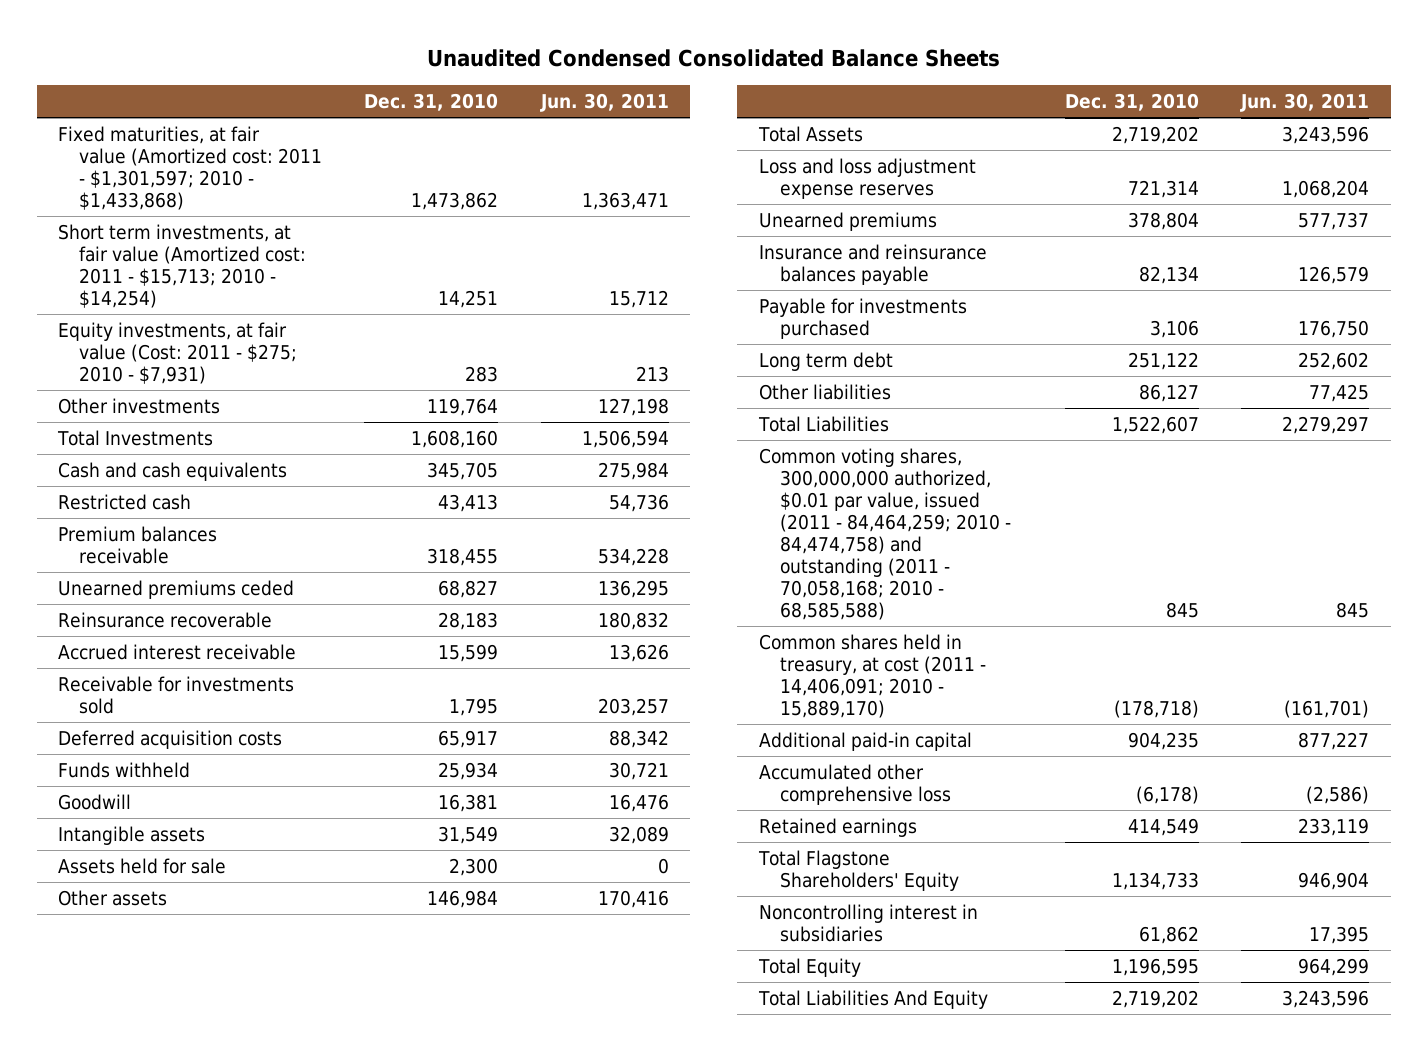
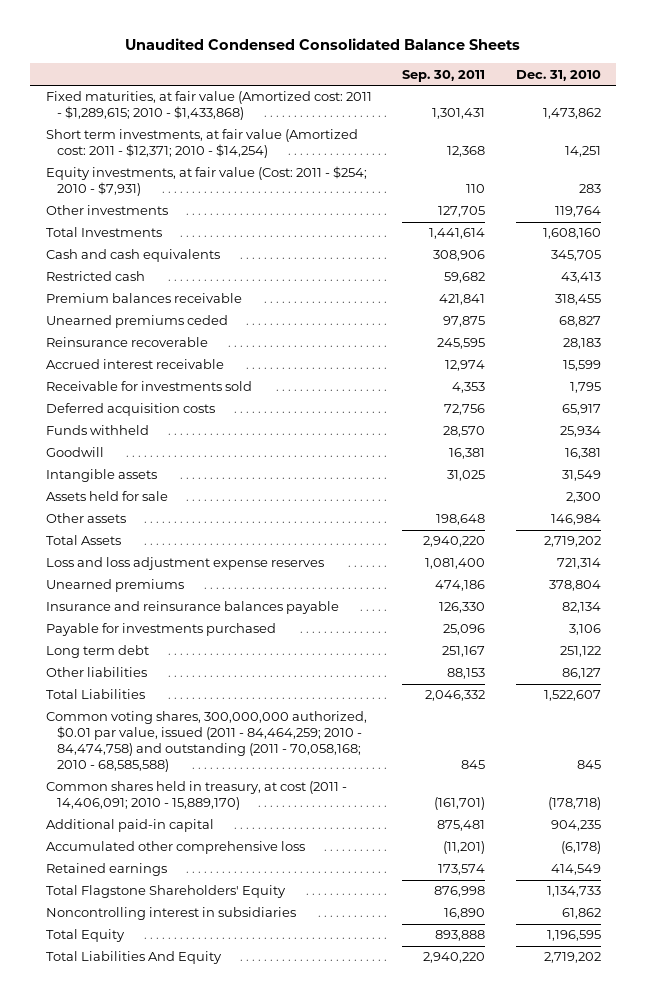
- | Dec. 31, 2010 | Jun. 30, 2011
+ | Sep. 30, 2011 | Dec. 31, 2010
- Fixed maturities, at fair value (Amortized cost: 2011 - $1,301,597; 2010 - $1,433,868) | 1,473,862 | 1,363,471
- Short term investments, at fair value (Amortized cost: 2011 - $15,713; 2010 - $14,254) | 14,251 | 15,712
- Equity investments, at fair value (Cost: 2011 - $275; 2010 - $7,931) | 283 | 213
+ Fixed maturities, at fair value (Amortized cost: 2011 - $1,289,615; 2010 - $1,433,868) | 1,301,431 | 1,473,862
+ Short term investments, at fair value (Amortized cost: 2011 - $12,371; 2010 - $14,254) | 12,368 | 14,251
+ Equity investments, at fair value (Cost: 2011 - $254; 2010 - $7,931) | 110 | 283

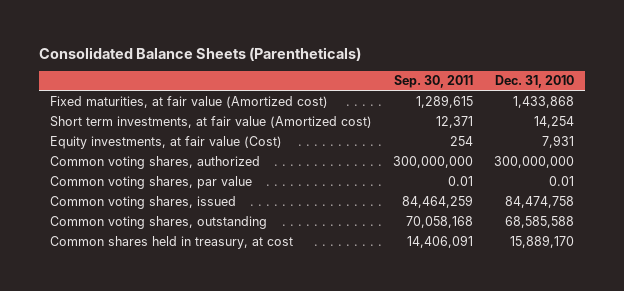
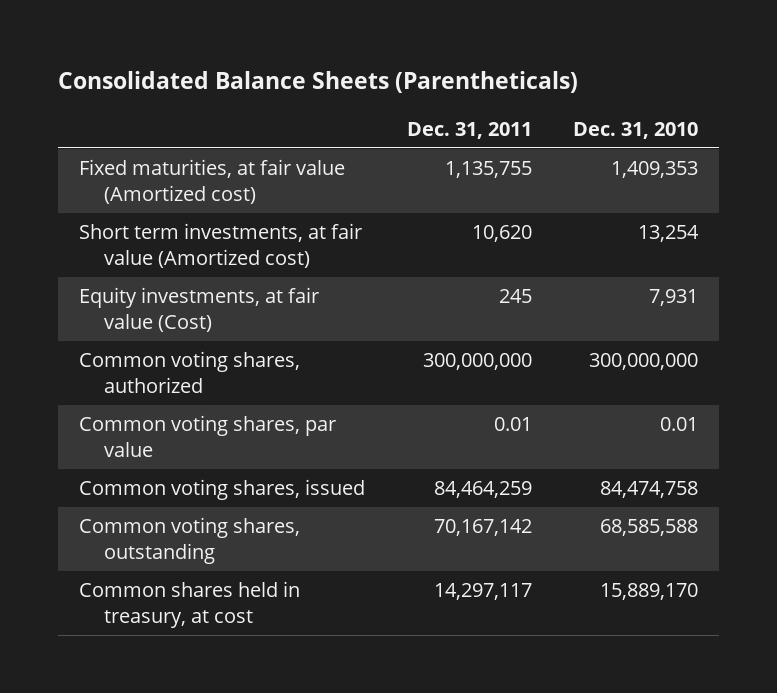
- | Sep. 30, 2011 | Dec. 31, 2010
+ | Dec. 31, 2011 | Dec. 31, 2010
- Fixed maturities, at fair value (Amortized cost) | 1,289,615 | 1,433,868
- Short term investments, at fair value (Amortized cost) | 12,371 | 14,254
+ Fixed maturities, at fair value (Amortized cost) | 1,135,755 | 1,409,353
+ Short term investments, at fair value (Amortized cost) | 10,620 | 13,254

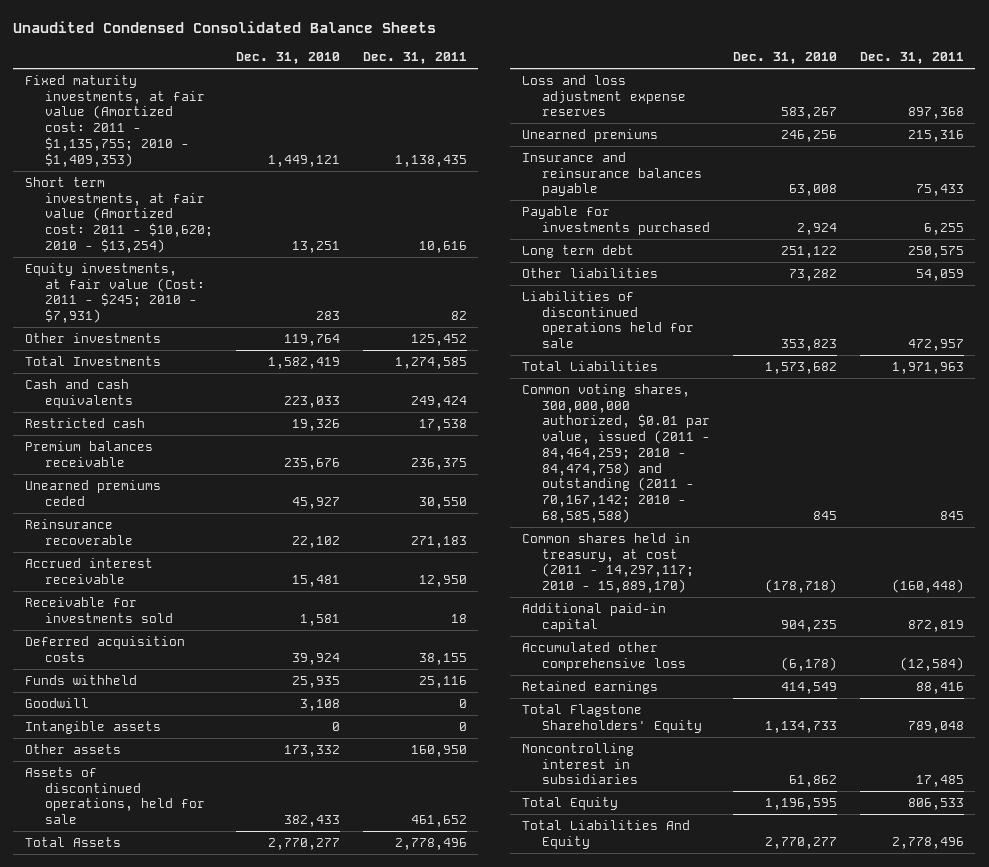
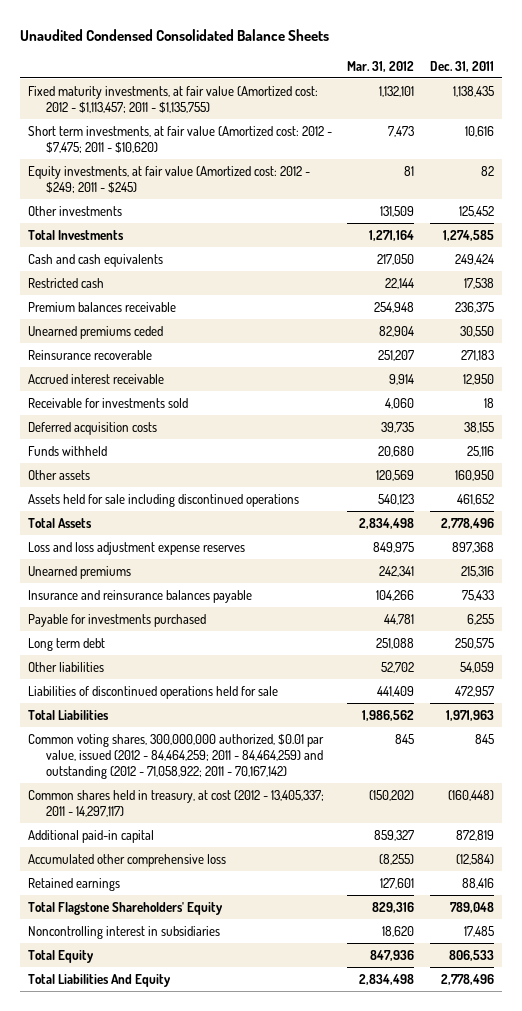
- | Dec. 31, 2010 | Dec. 31, 2011
+ | Mar. 31, 2012 | Dec. 31, 2011
- Fixed maturity investments, at fair value (Amortized cost: 2011 - $1,135,755; 2010 - $1,409,353) | 1,449,121 | 1,138,435
- Short term investments, at fair value (Amortized cost: 2011 - $10,620; 2010 - $13,254) | 13,251 | 10,616
- Equity investments, at fair value (Cost: 2011 - $245; 2010 - $7,931) | 283 | 82
+ Fixed maturity investments, at fair value (Amortized cost: 2012 - $1,113,457; 2011 - $1,135,755) | 1,132,101 | 1,138,435
+ Short term investments, at fair value (Amortized cost: 2012 - $7,475; 2011 - $10,620) | 7,473 | 10,616
+ Equity investments, at fair value (Amortized cost: 2012 - $249; 2011 - $245) | 81 | 82
- Goodwill | 3,108 | 0
- Intangible assets | 0 | 0
- Assets of discontinued operations, held for sale | 382,433 | 461,652
+ Assets held for sale including discontinued operations | 540,123 | 461,652
- Common voting shares, 300,000,000 authorized, $0.01 par value, issued (2011 - 84,464,259; 2010 - 84,474,758) and outstanding (2011 - 70,167,142; 2010 - 68,585,588) | 845 | 845
- Common shares held in treasury, at cost (2011 - 14,297,117; 2010 - 15,889,170) | (178,718) | (160,448)
+ Common voting shares, 300,000,000 authorized, $0.01 par value, issued (2012 - 84,464,259; 2011 - 84,464,259) and outstanding (2012 - 71,058,922; 2011 - 70,167,142) | 845 | 845
+ Common shares held in treasury, at cost (2012 - 13,405,337; 2011 - 14,297,117) | (150,202) | (160,448)

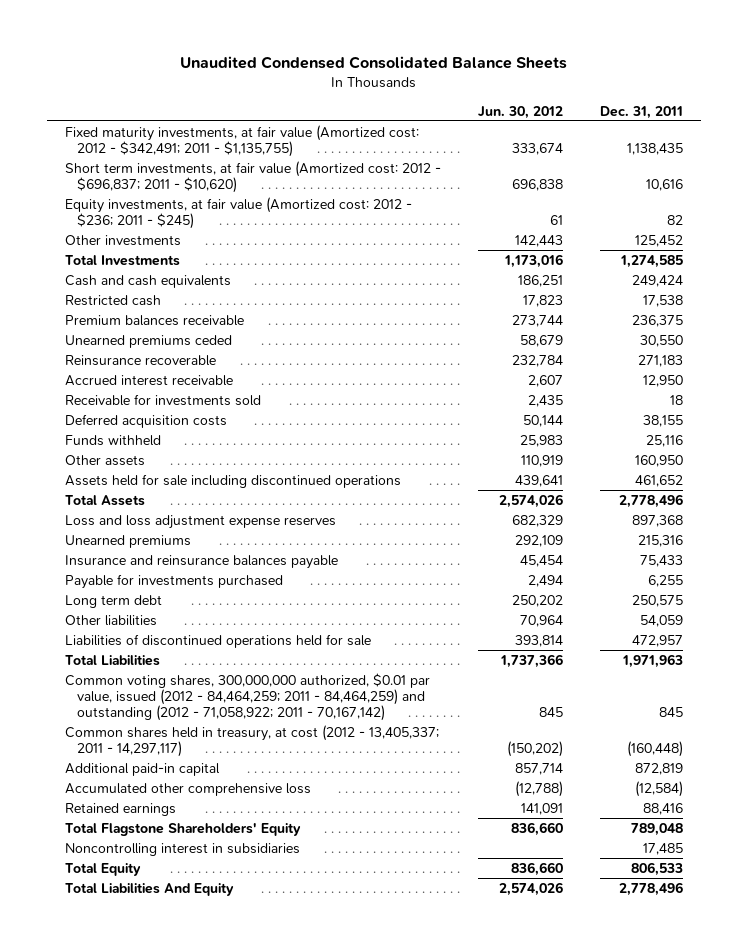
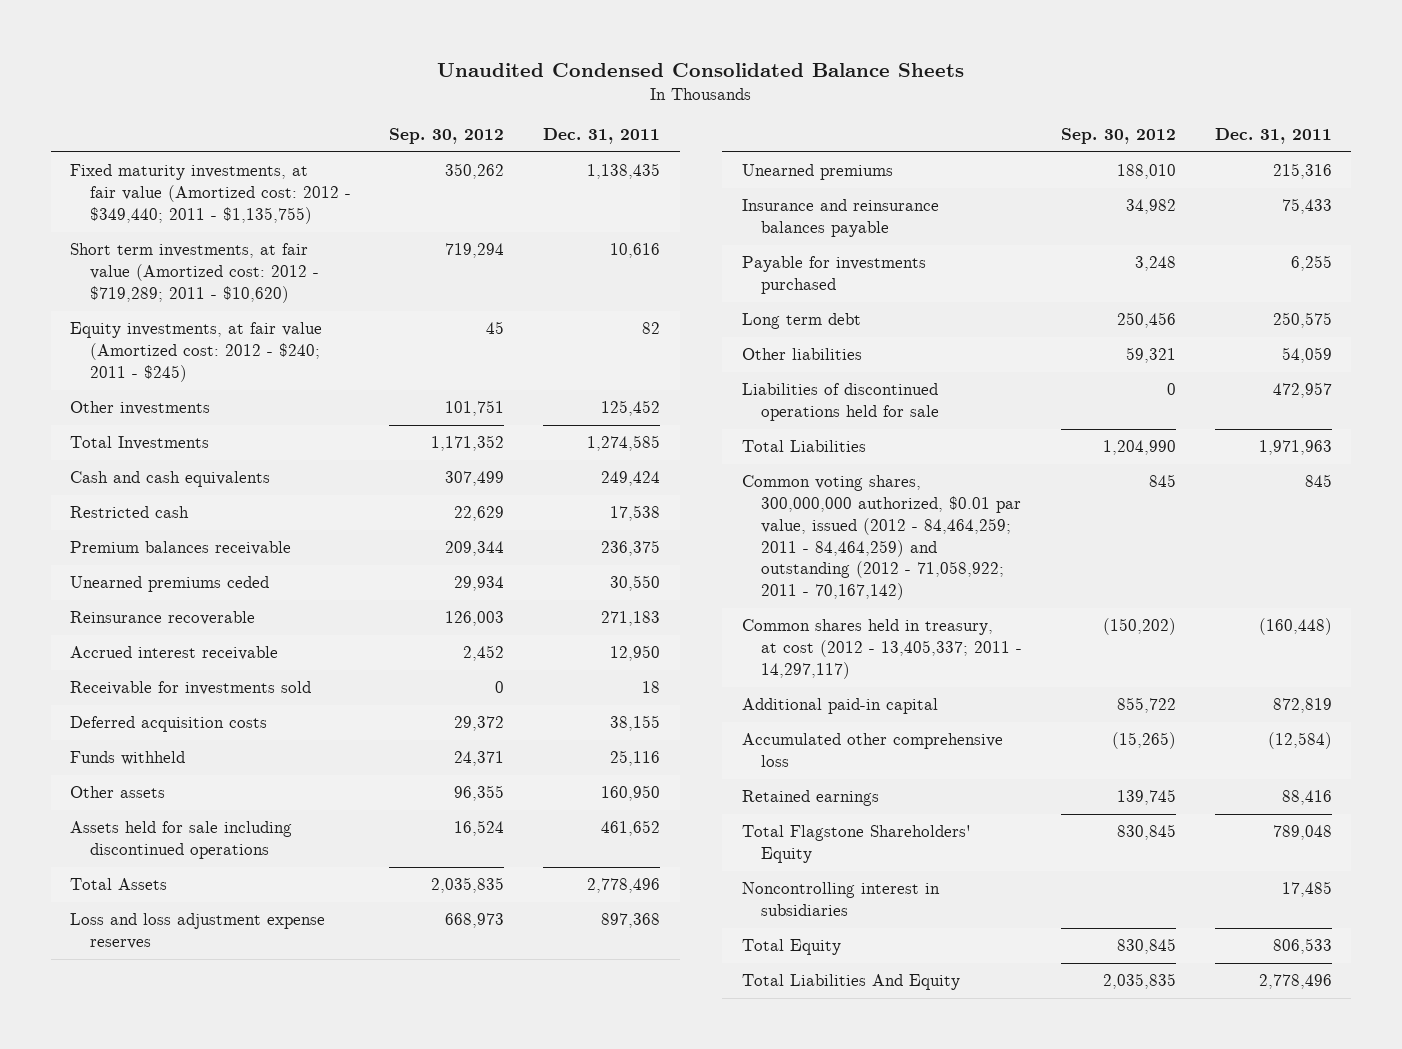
- | Jun. 30, 2012 | Dec. 31, 2011
+ | Sep. 30, 2012 | Dec. 31, 2011
- Fixed maturity investments, at fair value (Amortized cost: 2012 - $342,491; 2011 - $1,135,755) | 333,674 | 1,138,435
- Short term investments, at fair value (Amortized cost: 2012 - $696,837; 2011 - $10,620) | 696,838 | 10,616
- Equity investments, at fair value (Amortized cost: 2012 - $236; 2011 - $245) | 61 | 82
+ Fixed maturity investments, at fair value (Amortized cost: 2012 - $349,440; 2011 - $1,135,755) | 350,262 | 1,138,435
+ Short term investments, at fair value (Amortized cost: 2012 - $719,289; 2011 - $10,620) | 719,294 | 10,616
+ Equity investments, at fair value (Amortized cost: 2012 - $240; 2011 - $245) | 45 | 82

